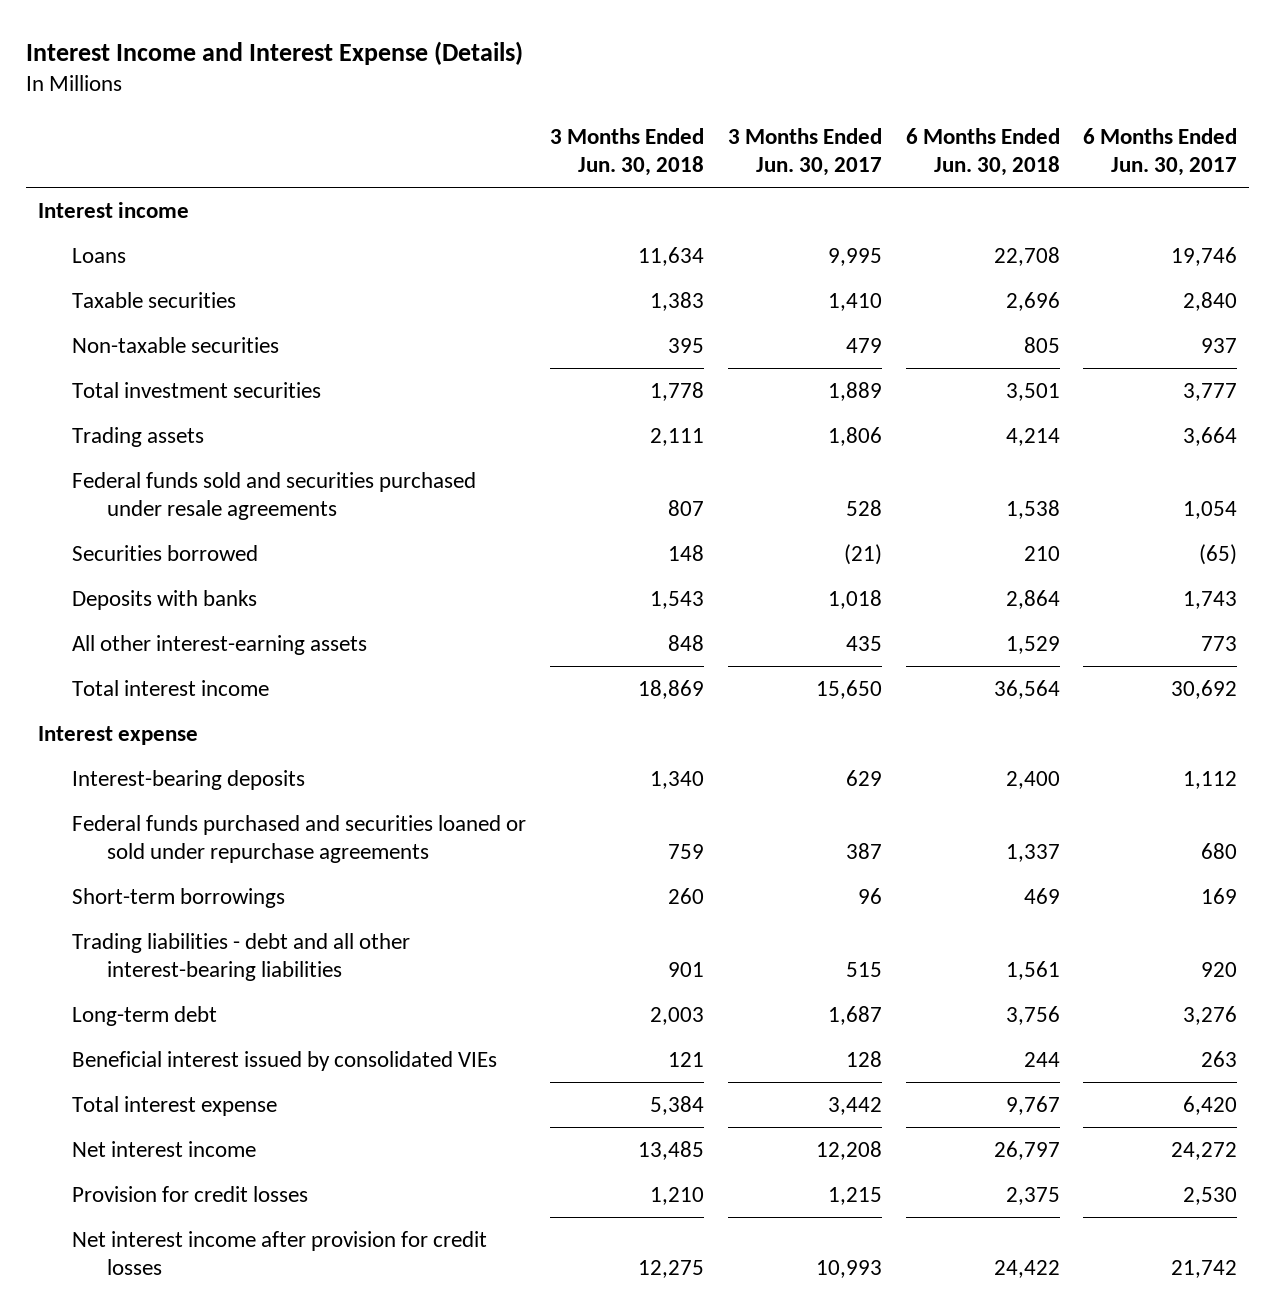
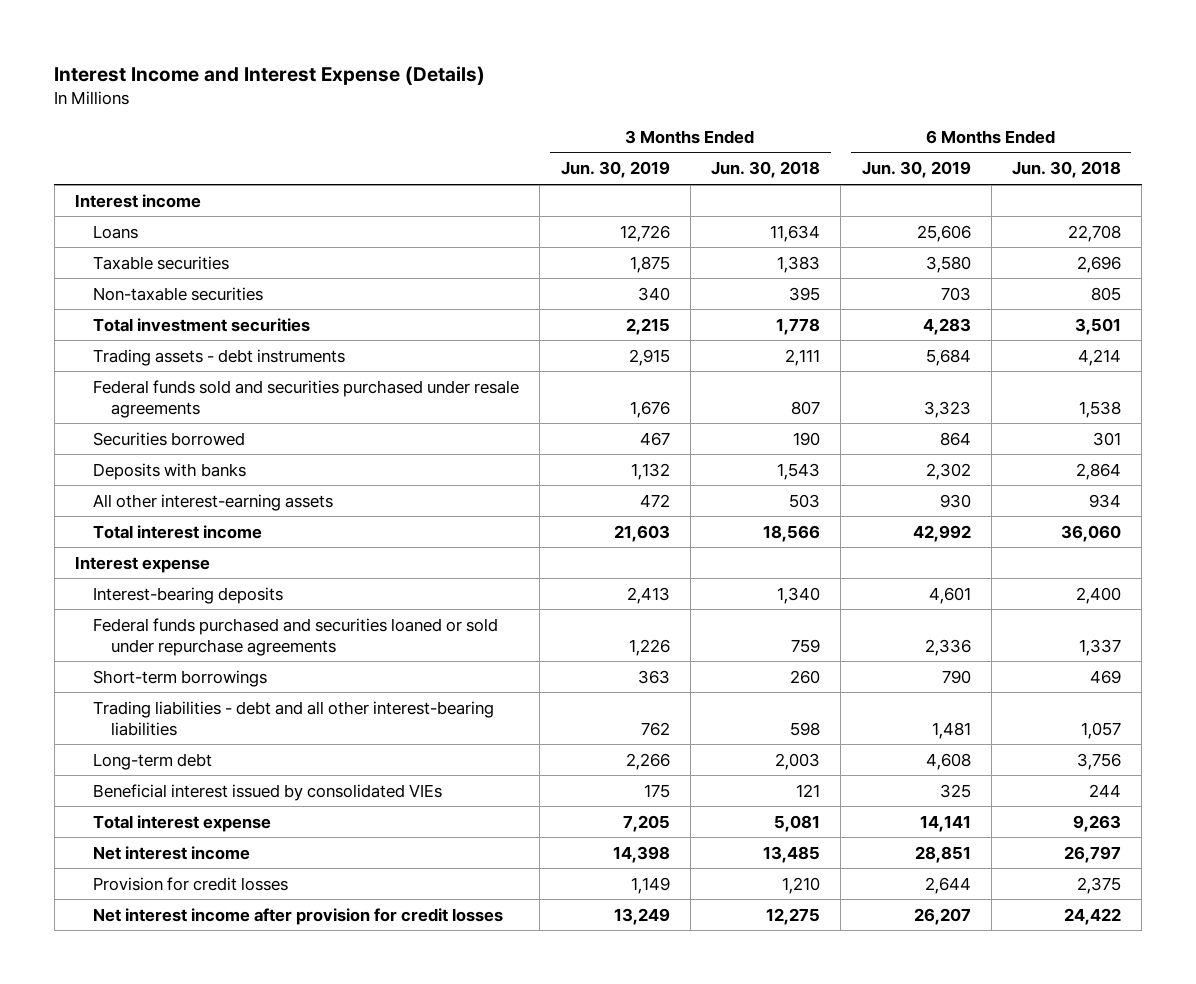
- | 3 Months Ended Jun. 30, 2018 | 3 Months Ended Jun. 30, 2017 | 6 Months Ended Jun. 30, 2018 | 6 Months Ended Jun. 30, 2017
+ | 3 Months Ended Jun. 30, 2019 | 3 Months Ended Jun. 30, 2018 | 6 Months Ended Jun. 30, 2019 | 6 Months Ended Jun. 30, 2018
- Trading assets | 2,111 | 1,806 | 4,214 | 3,664
+ Trading assets - debt instruments | 2,915 | 2,111 | 5,684 | 4,214
- Securities borrowed | 148 | (21) | 210 | (65)
+ Securities borrowed | 467 | 190 | 864 | 301
- All other interest-earning assets | 848 | 435 | 1,529 | 773
- Total interest income | 18,869 | 15,650 | 36,564 | 30,692
+ All other interest-earning assets | 472 | 503 | 930 | 934
+ Total interest income | 21,603 | 18,566 | 42,992 | 36,060
- Trading liabilities - debt and all other interest-bearing liabilities | 901 | 515 | 1,561 | 920
+ Trading liabilities - debt and all other interest-bearing liabilities | 762 | 598 | 1,481 | 1,057
- Total interest expense | 5,384 | 3,442 | 9,767 | 6,420
+ Total interest expense | 7,205 | 5,081 | 14,141 | 9,263

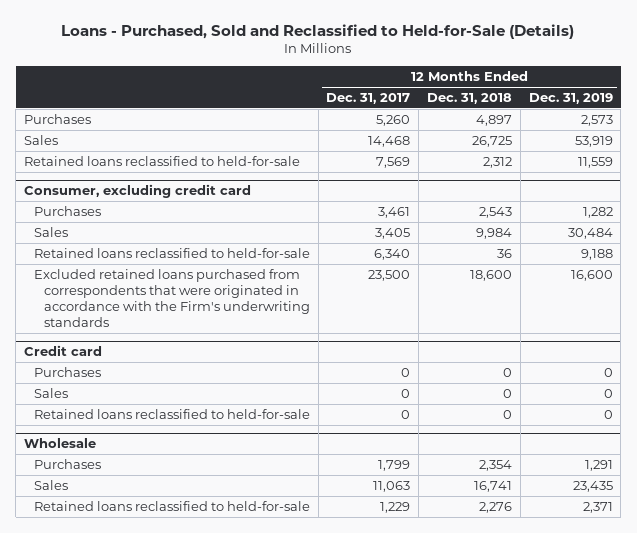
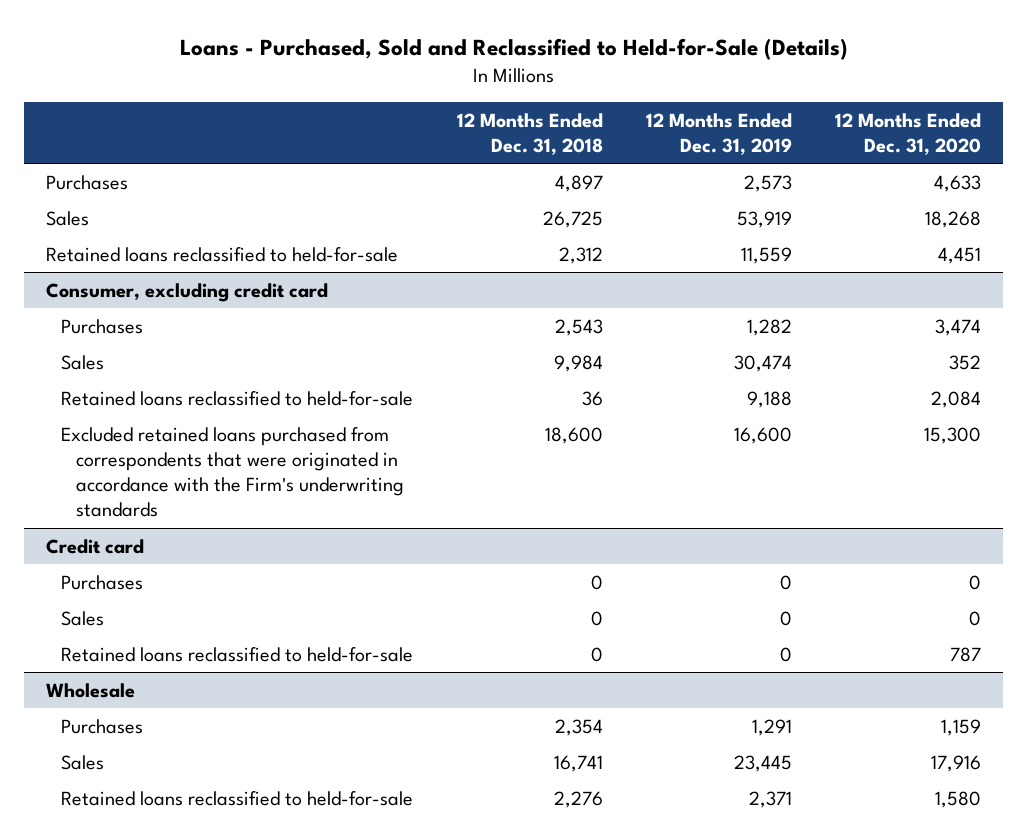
- | 12 Months Ended Dec. 31, 2017 | 12 Months Ended Dec. 31, 2018 | 12 Months Ended Dec. 31, 2019
+ | 12 Months Ended Dec. 31, 2018 | 12 Months Ended Dec. 31, 2019 | 12 Months Ended Dec. 31, 2020
@ Consumer, excluding credit card
- Sales | 3,405 | 9,984 | 30,484
+ Sales | 9,984 | 30,474 | 352
@ Wholesale
- Sales | 11,063 | 16,741 | 23,435
+ Sales | 16,741 | 23,445 | 17,916

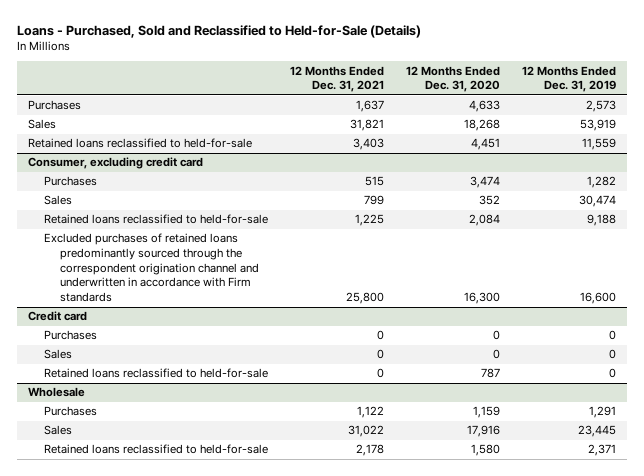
- | 12 Months Ended Dec. 31, 2018 | 12 Months Ended Dec. 31, 2019 | 12 Months Ended Dec. 31, 2020
+ | 12 Months Ended Dec. 31, 2021 | 12 Months Ended Dec. 31, 2020 | 12 Months Ended Dec. 31, 2019
@ Consumer, excluding credit card
- Excluded retained loans purchased from correspondents that were originated in accordance with the Firm's underwriting standards | 18,600 | 16,600 | 15,300
+ Excluded purchases of retained loans predominantly sourced through the correspondent origination channel and underwritten in accordance with Firm standards | 25,800 | 16,300 | 16,600

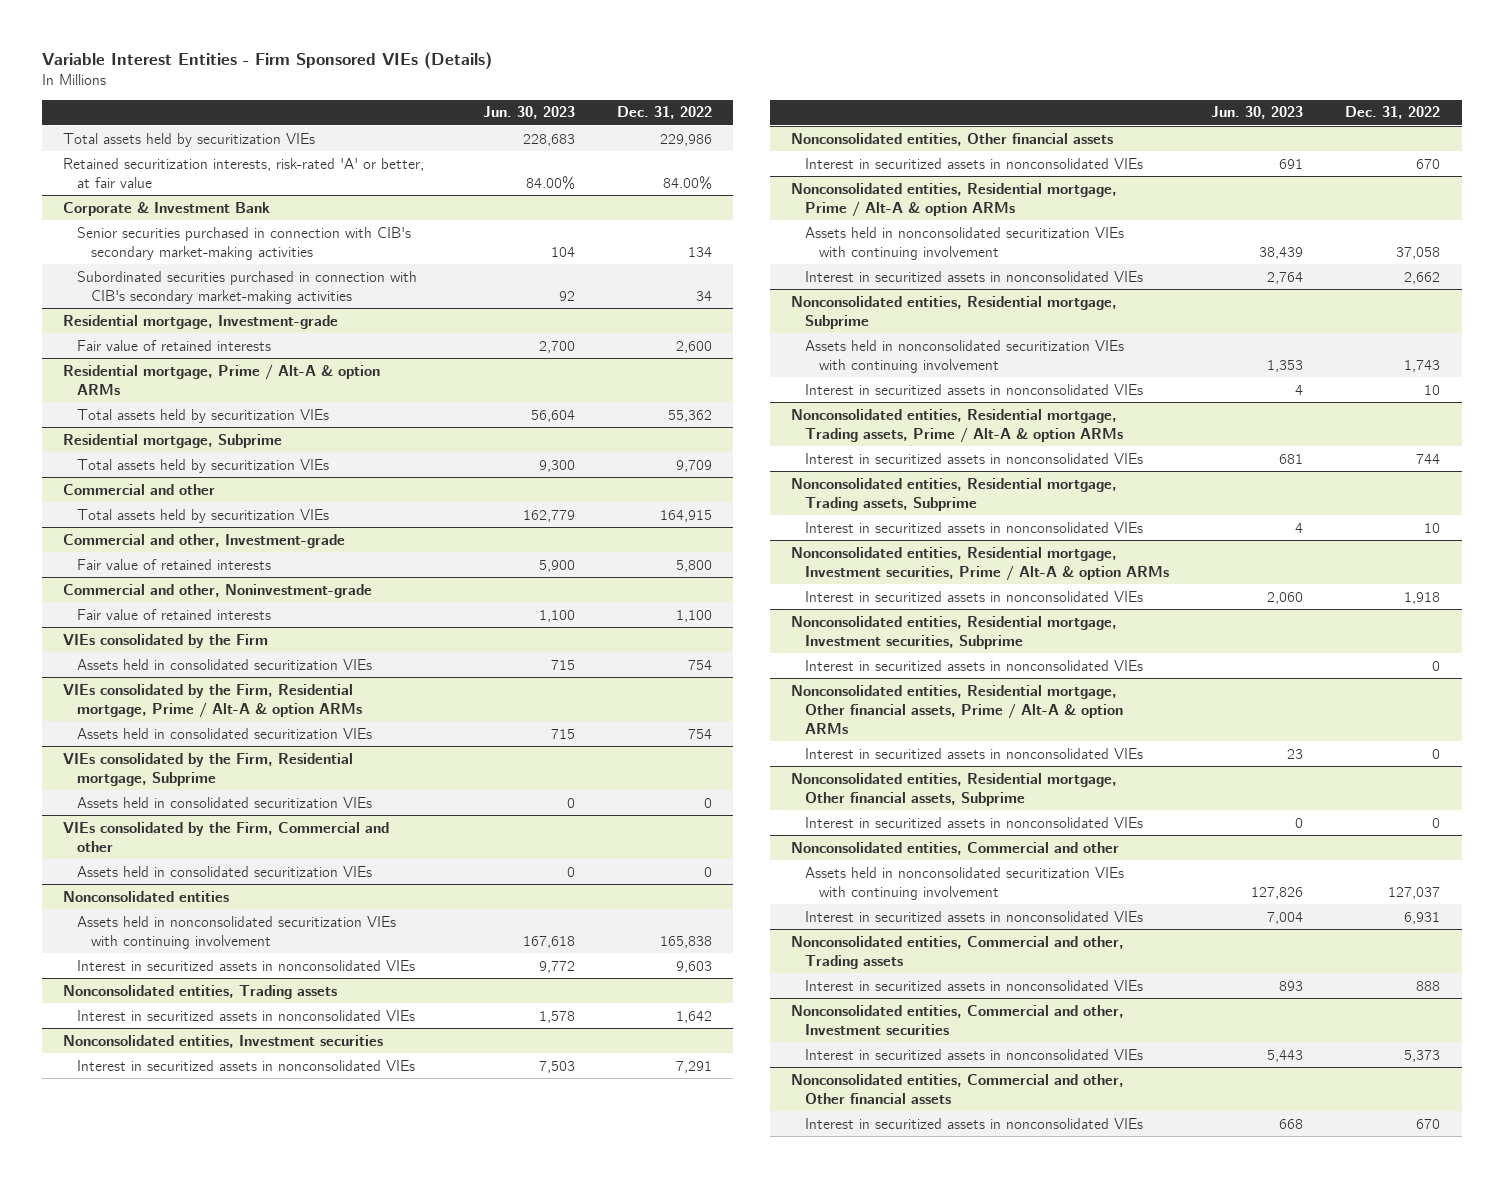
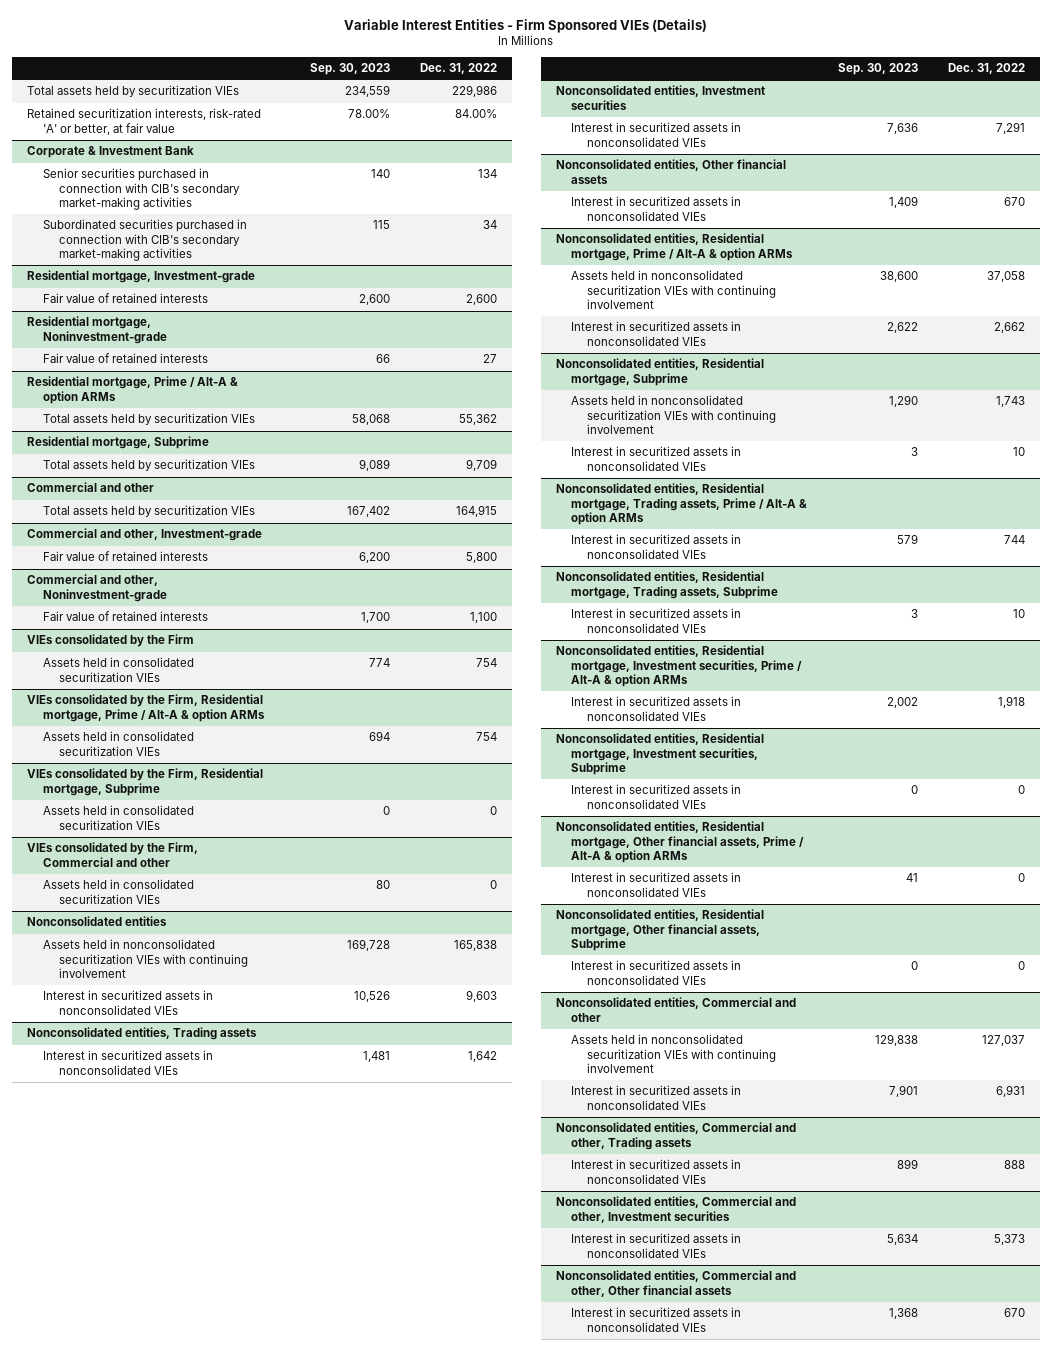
- | Jun. 30, 2023 | Dec. 31, 2022
+ | Sep. 30, 2023 | Dec. 31, 2022
+ Residential mortgage, Noninvestment-grade
+ Fair value of retained interests | 66 | 27

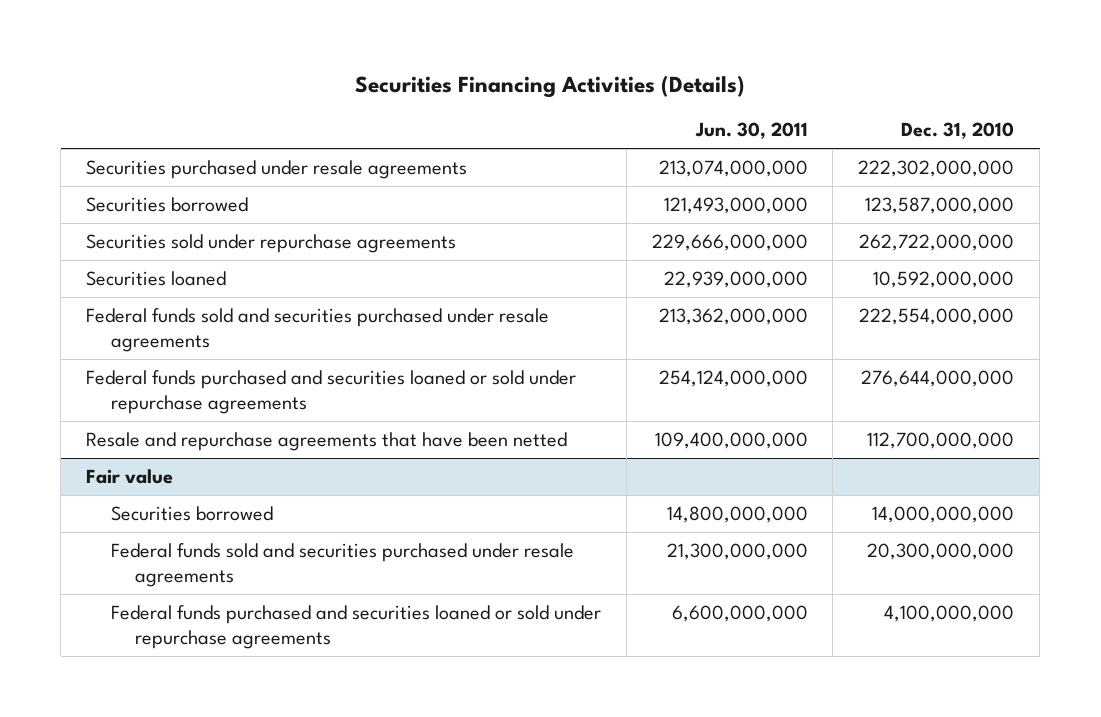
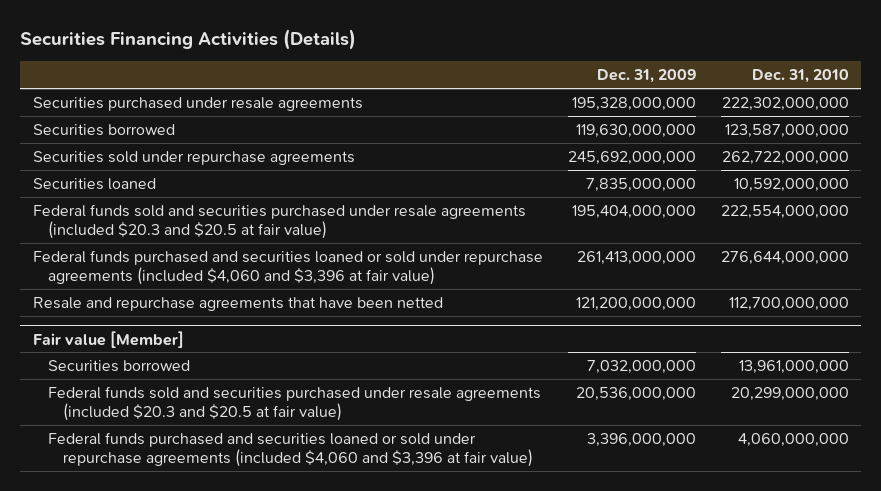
- | Jun. 30, 2011 | Dec. 31, 2010
+ | Dec. 31, 2009 | Dec. 31, 2010
- Federal funds sold and securities purchased under resale agreements | 213,362,000,000 | 222,554,000,000
- Federal funds purchased and securities loaned or sold under repurchase agreements | 254,124,000,000 | 276,644,000,000
+ Federal funds sold and securities purchased under resale agreements (included $20.3 and $20.5 at fair value) | 195,404,000,000 | 222,554,000,000
+ Federal funds purchased and securities loaned or sold under repurchase agreements (included $4,060 and $3,396 at fair value) | 261,413,000,000 | 276,644,000,000
- Fair value
- Securities borrowed | 14,800,000,000 | 14,000,000,000
- Federal funds sold and securities purchased under resale agreements | 21,300,000,000 | 20,300,000,000
- Federal funds purchased and securities loaned or sold under repurchase agreements | 6,600,000,000 | 4,100,000,000
+ Fair value [Member]
+ Securities borrowed | 7,032,000,000 | 13,961,000,000
+ Federal funds sold and securities purchased under resale agreements (included $20.3 and $20.5 at fair value) | 20,536,000,000 | 20,299,000,000
+ Federal funds purchased and securities loaned or sold under repurchase agreements (included $4,060 and $3,396 at fair value) | 3,396,000,000 | 4,060,000,000

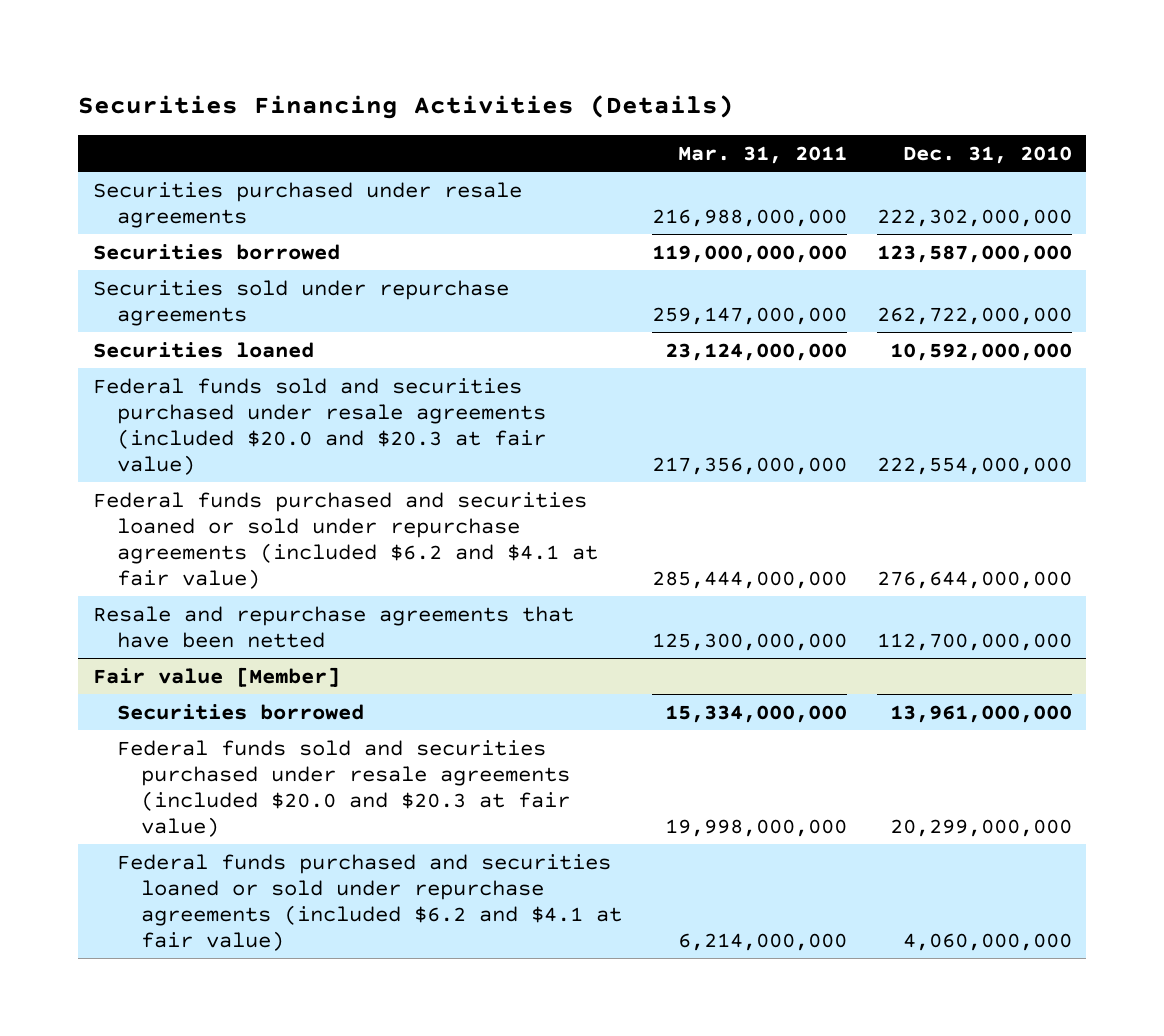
- | Dec. 31, 2009 | Dec. 31, 2010
+ | Mar. 31, 2011 | Dec. 31, 2010
- Federal funds sold and securities purchased under resale agreements (included $20.3 and $20.5 at fair value) | 195,404,000,000 | 222,554,000,000
- Federal funds purchased and securities loaned or sold under repurchase agreements (included $4,060 and $3,396 at fair value) | 261,413,000,000 | 276,644,000,000
+ Federal funds sold and securities purchased under resale agreements (included $20.0 and $20.3 at fair value) | 217,356,000,000 | 222,554,000,000
+ Federal funds purchased and securities loaned or sold under repurchase agreements (included $6.2 and $4.1 at fair value) | 285,444,000,000 | 276,644,000,000
@ Fair value [Member]
- Federal funds sold and securities purchased under resale agreements (included $20.3 and $20.5 at fair value) | 20,536,000,000 | 20,299,000,000
- Federal funds purchased and securities loaned or sold under repurchase agreements (included $4,060 and $3,396 at fair value) | 3,396,000,000 | 4,060,000,000
+ Federal funds sold and securities purchased under resale agreements (included $20.0 and $20.3 at fair value) | 19,998,000,000 | 20,299,000,000
+ Federal funds purchased and securities loaned or sold under repurchase agreements (included $6.2 and $4.1 at fair value) | 6,214,000,000 | 4,060,000,000

